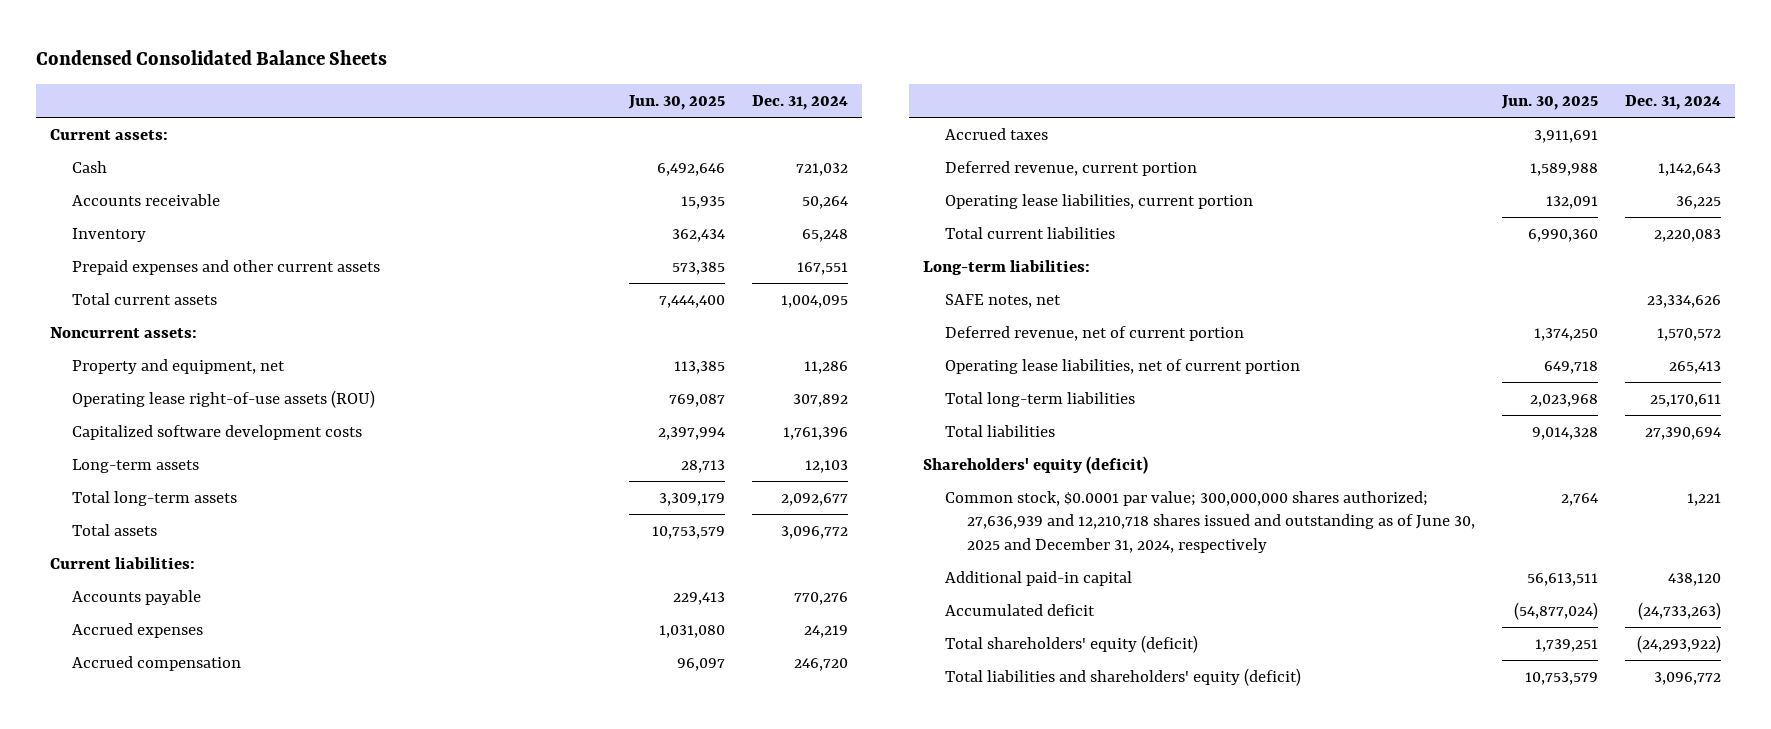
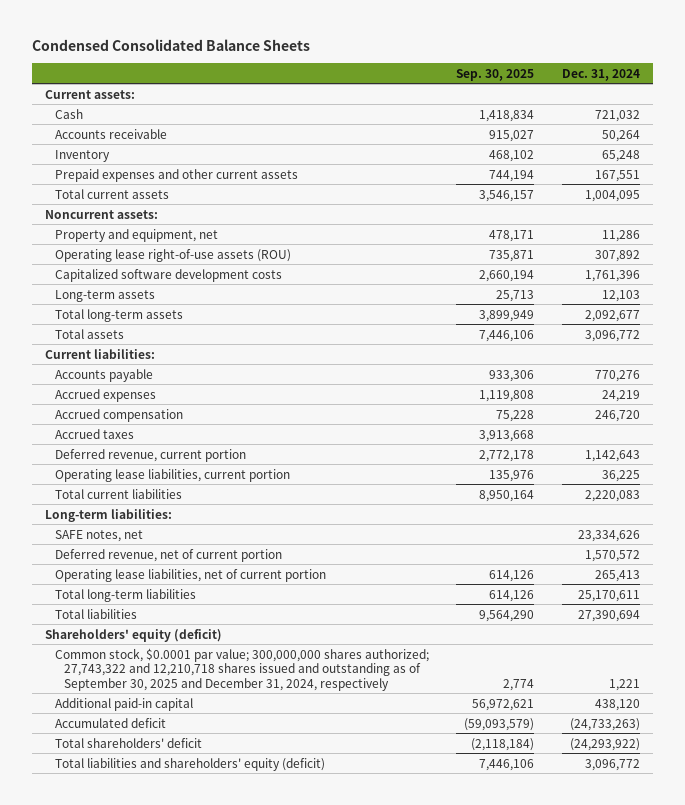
- | Jun. 30, 2025 | Dec. 31, 2024
+ | Sep. 30, 2025 | Dec. 31, 2024
- Common stock, $0.0001 par value; 300,000,000 shares authorized; 27,636,939 and 12,210,718 shares issued and outstanding as of June 30, 2025 and December 31, 2024, respectively | 2,764 | 1,221
+ Common stock, $0.0001 par value; 300,000,000 shares authorized; 27,743,322 and 12,210,718 shares issued and outstanding as of September 30, 2025 and December 31, 2024, respectively | 2,774 | 1,221
- Total shareholders' equity (deficit) | 1,739,251 | (24,293,922)
+ Total shareholders' deficit | (2,118,184) | (24,293,922)

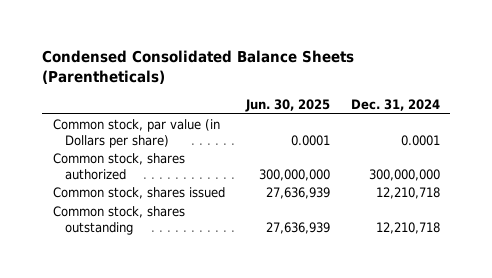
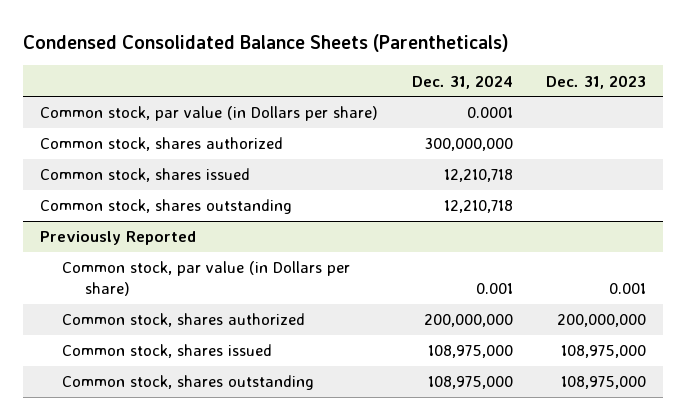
- | Jun. 30, 2025 | Dec. 31, 2024
+ | Dec. 31, 2024 | Dec. 31, 2023
+ Previously Reported
+ Common stock, par value (in Dollars per share) | 0.001 | 0.001
+ Common stock, shares authorized | 200,000,000 | 200,000,000
+ Common stock, shares issued | 108,975,000 | 108,975,000
+ Common stock, shares outstanding | 108,975,000 | 108,975,000

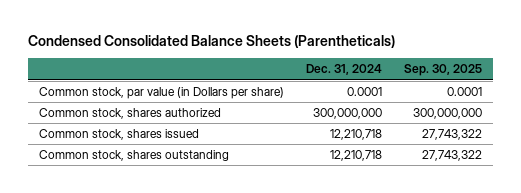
- | Dec. 31, 2024 | Dec. 31, 2023
+ | Dec. 31, 2024 | Sep. 30, 2025
- Previously Reported
- Common stock, par value (in Dollars per share) | 0.001 | 0.001
- Common stock, shares authorized | 200,000,000 | 200,000,000
- Common stock, shares issued | 108,975,000 | 108,975,000
- Common stock, shares outstanding | 108,975,000 | 108,975,000

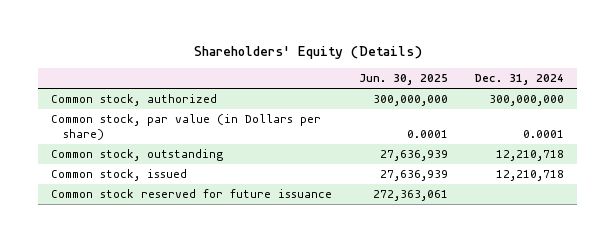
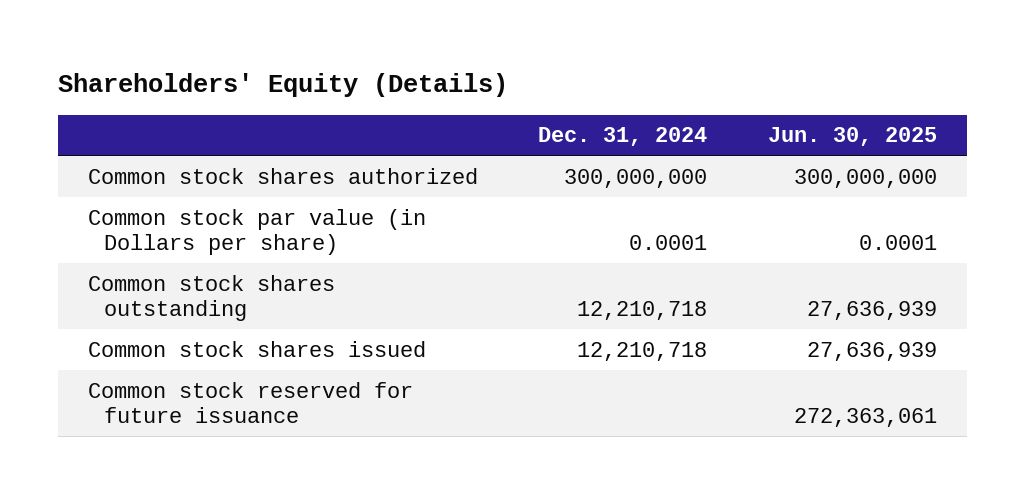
- | Jun. 30, 2025 | Dec. 31, 2024
+ | Dec. 31, 2024 | Jun. 30, 2025
- Common stock, authorized | 300,000,000 | 300,000,000
- Common stock, par value (in Dollars per share) | 0.0001 | 0.0001
- Common stock, outstanding | 27,636,939 | 12,210,718
- Common stock, issued | 27,636,939 | 12,210,718
+ Common stock shares authorized | 300,000,000 | 300,000,000
+ Common stock par value (in Dollars per share) | 0.0001 | 0.0001
+ Common stock shares outstanding | 12,210,718 | 27,636,939
+ Common stock shares issued | 12,210,718 | 27,636,939

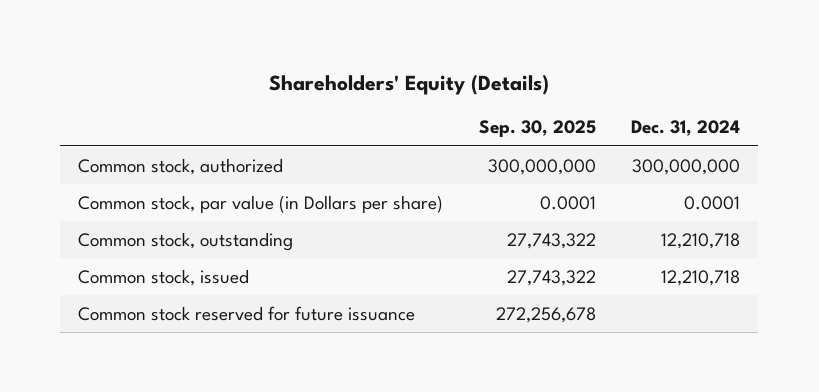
- | Dec. 31, 2024 | Jun. 30, 2025
+ | Sep. 30, 2025 | Dec. 31, 2024
- Common stock shares authorized | 300,000,000 | 300,000,000
- Common stock par value (in Dollars per share) | 0.0001 | 0.0001
- Common stock shares outstanding | 12,210,718 | 27,636,939
- Common stock shares issued | 12,210,718 | 27,636,939
+ Common stock, authorized | 300,000,000 | 300,000,000
+ Common stock, par value (in Dollars per share) | 0.0001 | 0.0001
+ Common stock, outstanding | 27,743,322 | 12,210,718
+ Common stock, issued | 27,743,322 | 12,210,718

